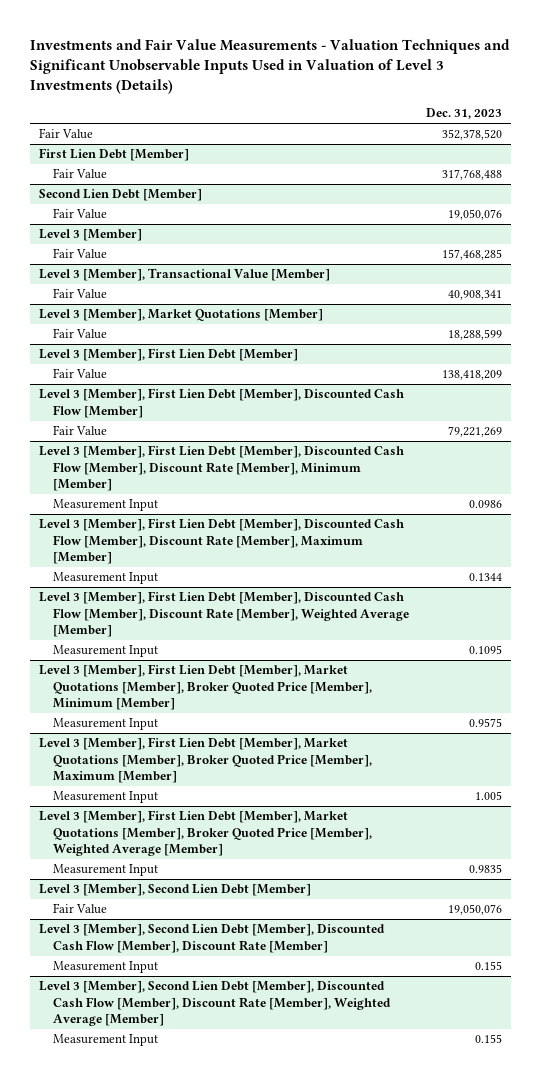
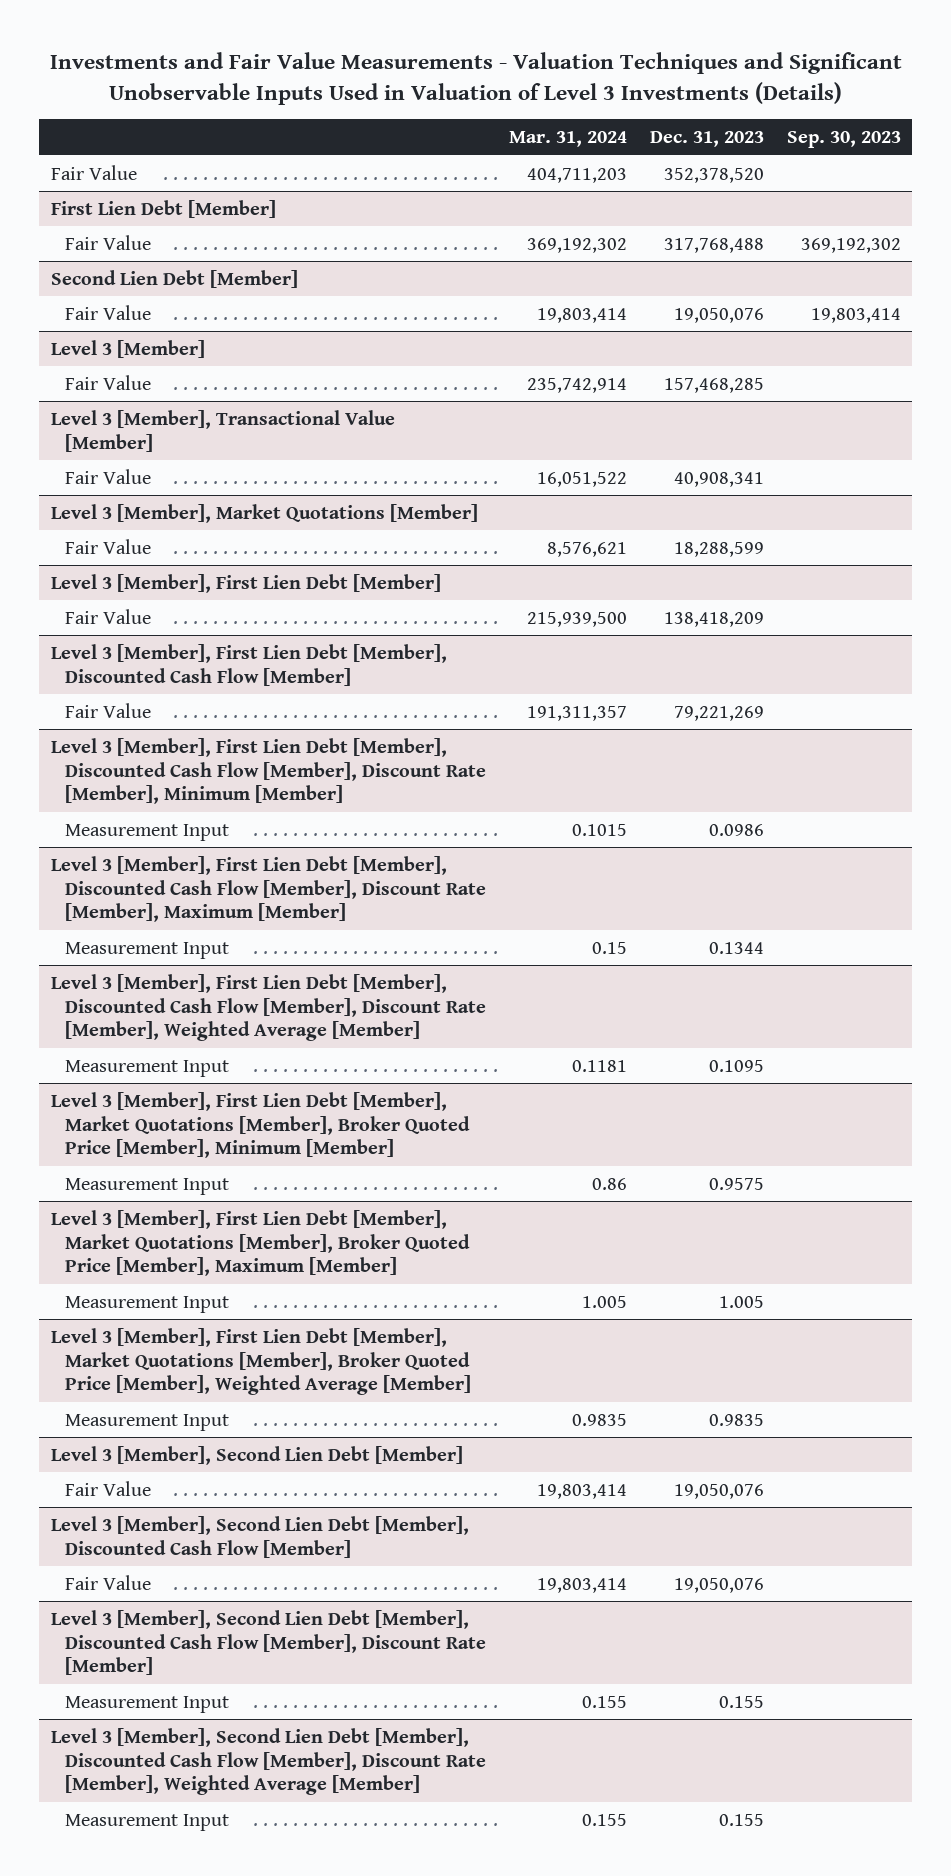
- | Dec. 31, 2023
+ | Mar. 31, 2024 | Dec. 31, 2023 | Sep. 30, 2023
+ Level 3 [Member], Second Lien Debt [Member], Discounted Cash Flow [Member]
+ Fair Value | 19,803,414 | 19,050,076 |

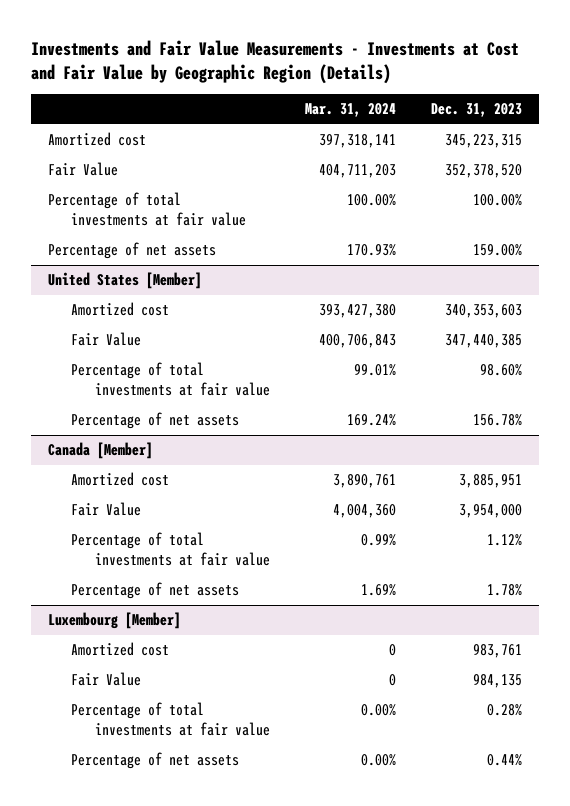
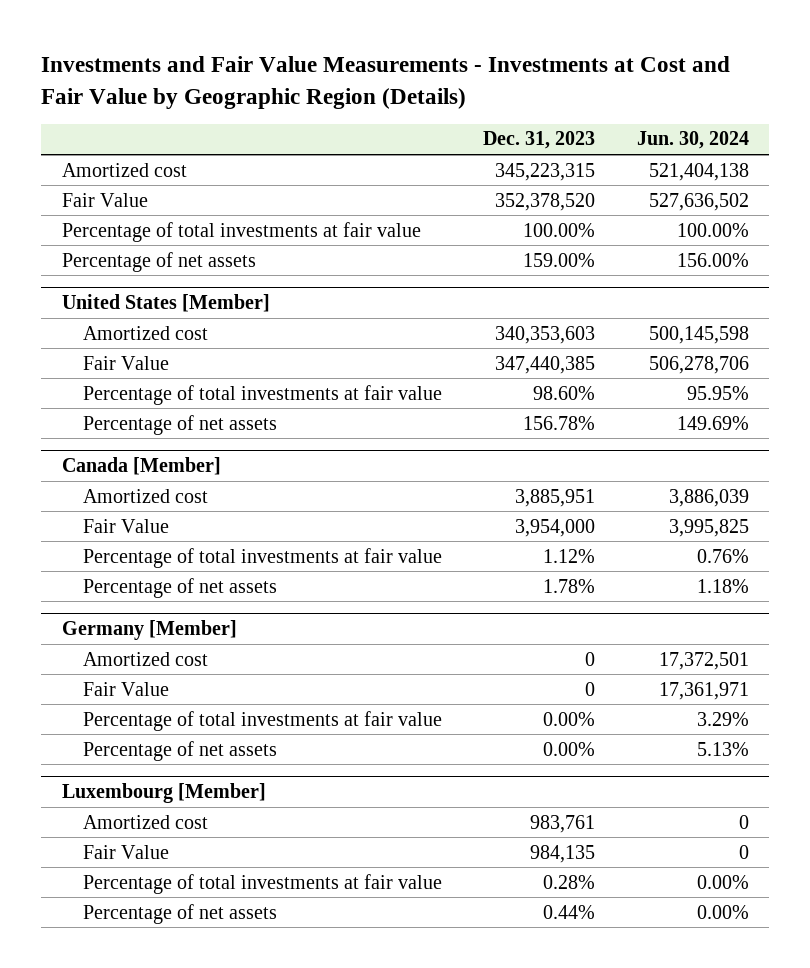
- | Mar. 31, 2024 | Dec. 31, 2023
+ | Dec. 31, 2023 | Jun. 30, 2024
+ Germany [Member]
+ Amortized cost | 0 | 17,372,501
+ Fair Value | 0 | 17,361,971
+ Percentage of total investments at fair value | 0.00% | 3.29%
+ Percentage of net assets | 0.00% | 5.13%

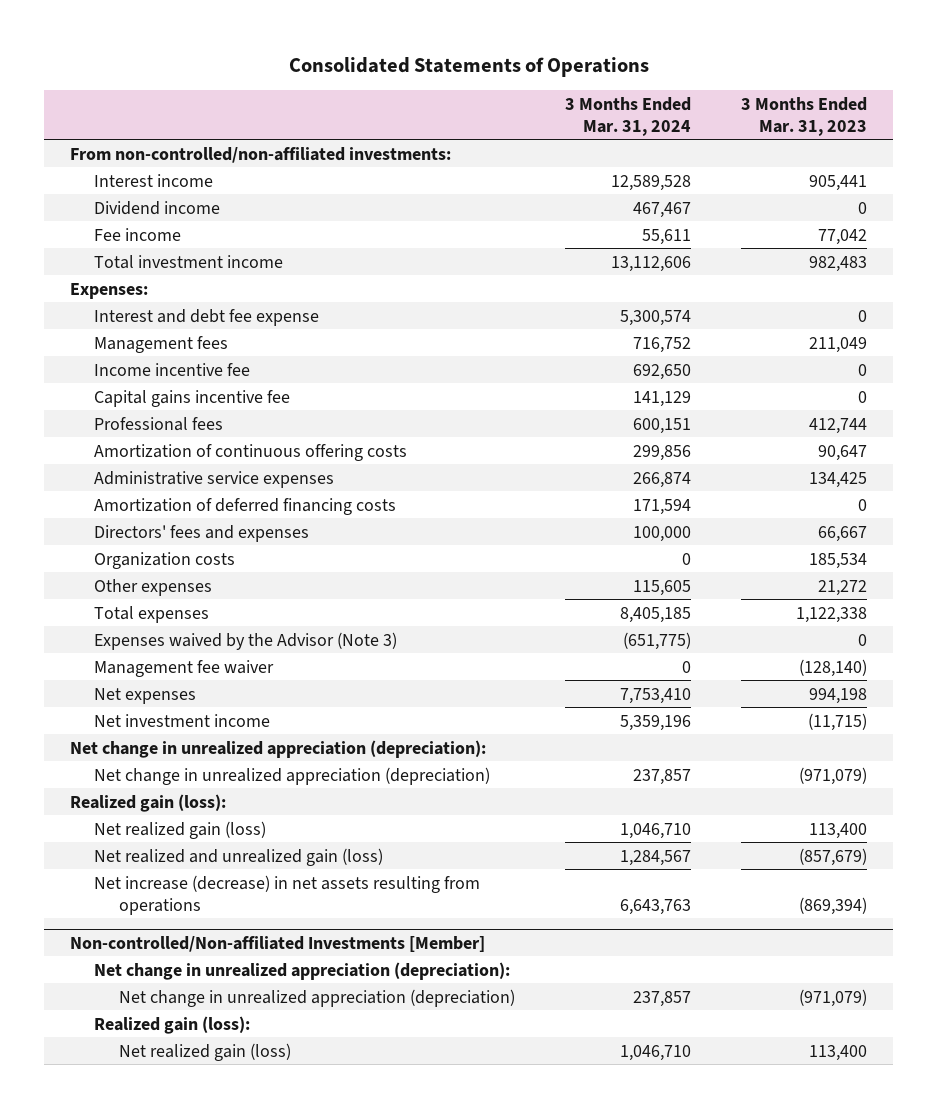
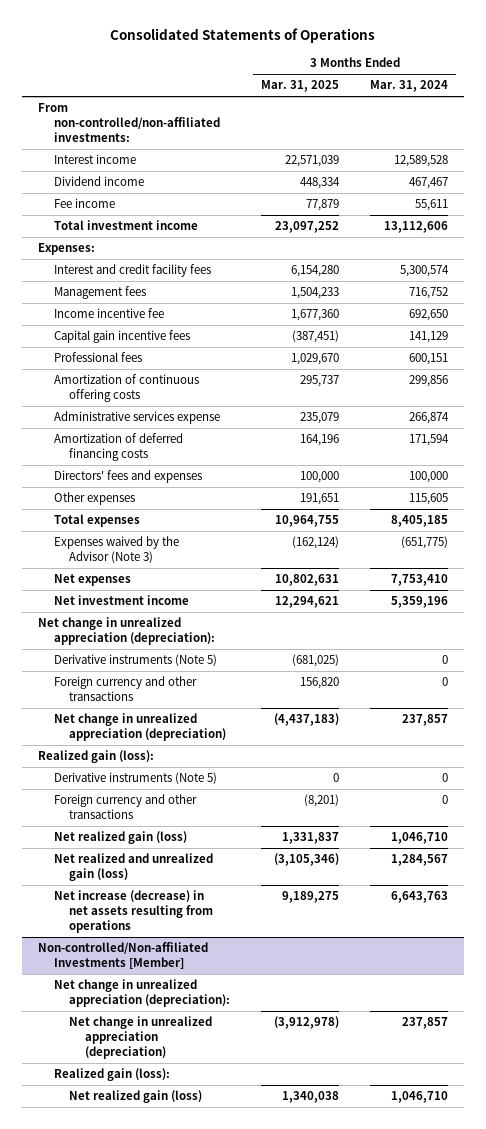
- | 3 Months Ended Mar. 31, 2024 | 3 Months Ended Mar. 31, 2023
+ | 3 Months Ended Mar. 31, 2025 | 3 Months Ended Mar. 31, 2024
- Interest and debt fee expense | 5,300,574 | 0
+ Interest and credit facility fees | 6,154,280 | 5,300,574
- Capital gains incentive fee | 141,129 | 0
+ Capital gain incentive fees | (387,451) | 141,129
- Administrative service expenses | 266,874 | 134,425
+ Administrative services expense | 235,079 | 266,874
- Organization costs | 0 | 185,534
- Management fee waiver | 0 | (128,140)
+ Derivative instruments (Note 5) | (681,025) | 0
+ Foreign currency and other transactions | 156,820 | 0
+ Derivative instruments (Note 5) | 0 | 0
+ Foreign currency and other transactions | (8,201) | 0

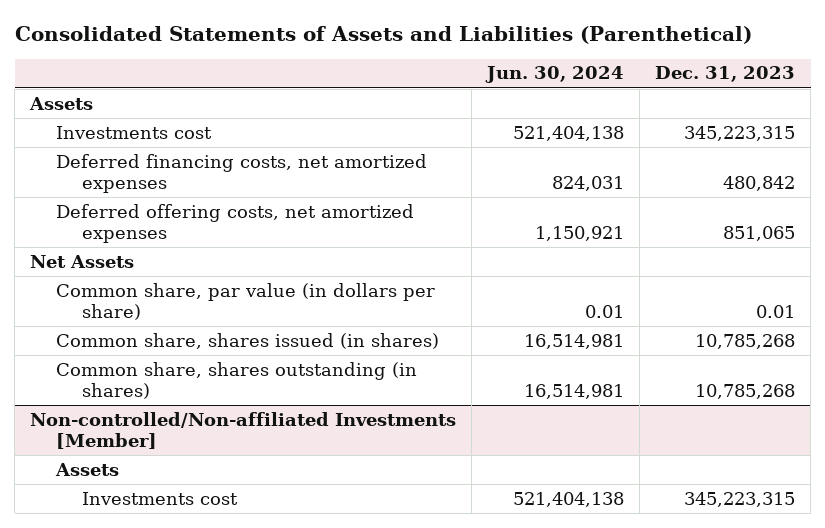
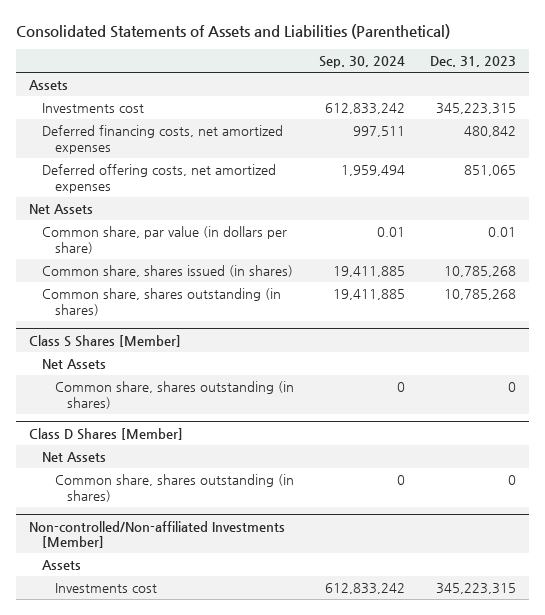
- | Jun. 30, 2024 | Dec. 31, 2023
+ | Sep. 30, 2024 | Dec. 31, 2023
+ Class S Shares [Member]
+ Net Assets
+ Common share, shares outstanding (in shares) | 0 | 0
+ Class D Shares [Member]
+ Net Assets
+ Common share, shares outstanding (in shares) | 0 | 0

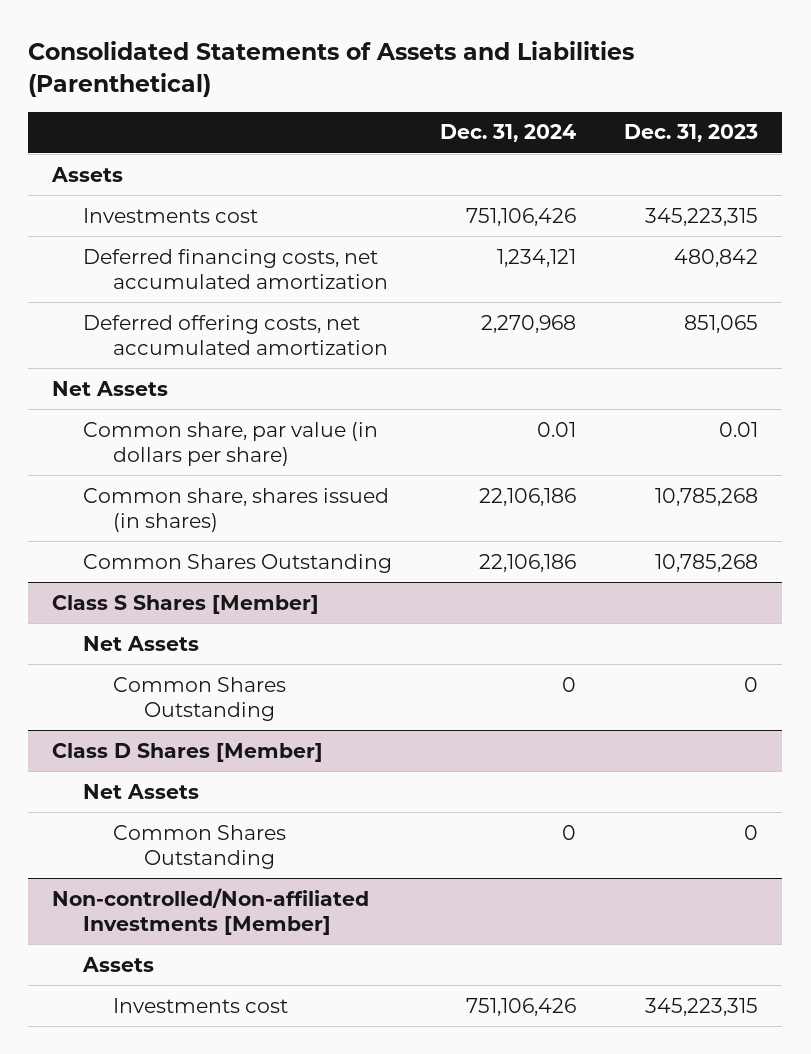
- | Sep. 30, 2024 | Dec. 31, 2023
+ | Dec. 31, 2024 | Dec. 31, 2023
- Deferred financing costs, net amortized expenses | 997,511 | 480,842
- Deferred offering costs, net amortized expenses | 1,959,494 | 851,065
+ Deferred financing costs, net accumulated amortization | 1,234,121 | 480,842
+ Deferred offering costs, net accumulated amortization | 2,270,968 | 851,065
- Common share, shares outstanding (in shares) | 19,411,885 | 10,785,268
+ Common Shares Outstanding | 22,106,186 | 10,785,268
@ Class S Shares [Member]
- Common share, shares outstanding (in shares) | 0 | 0
+ Common Shares Outstanding | 0 | 0
@ Class D Shares [Member]
- Common share, shares outstanding (in shares) | 0 | 0
+ Common Shares Outstanding | 0 | 0

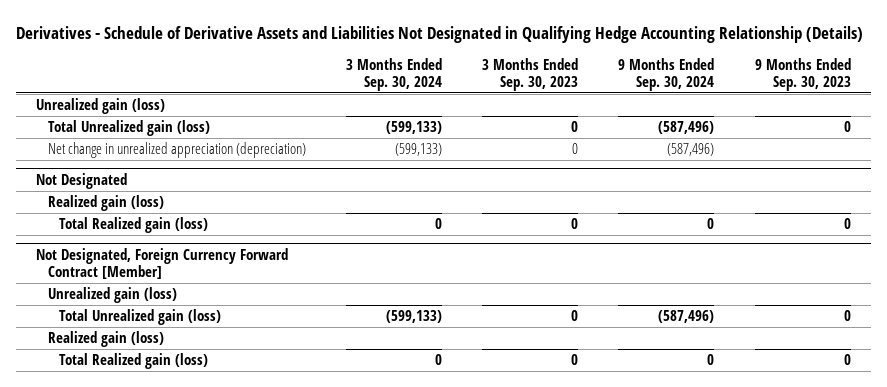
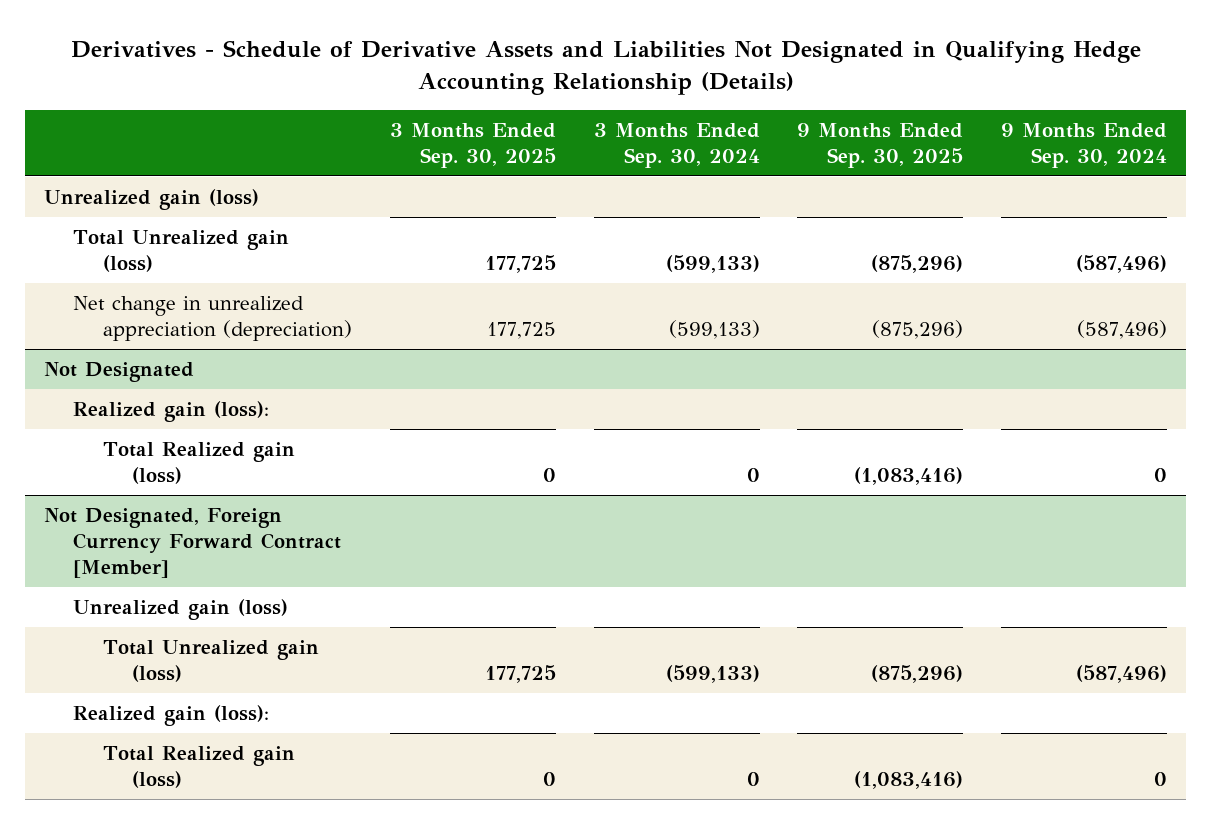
- | 3 Months Ended Sep. 30, 2024 | 3 Months Ended Sep. 30, 2023 | 9 Months Ended Sep. 30, 2024 | 9 Months Ended Sep. 30, 2023
+ | 3 Months Ended Sep. 30, 2025 | 3 Months Ended Sep. 30, 2024 | 9 Months Ended Sep. 30, 2025 | 9 Months Ended Sep. 30, 2024
@ Not Designated
- Realized gain (loss)
+ Realized gain (loss):
@ Not Designated, Foreign Currency Forward Contract [Member]
- Realized gain (loss)
+ Realized gain (loss):

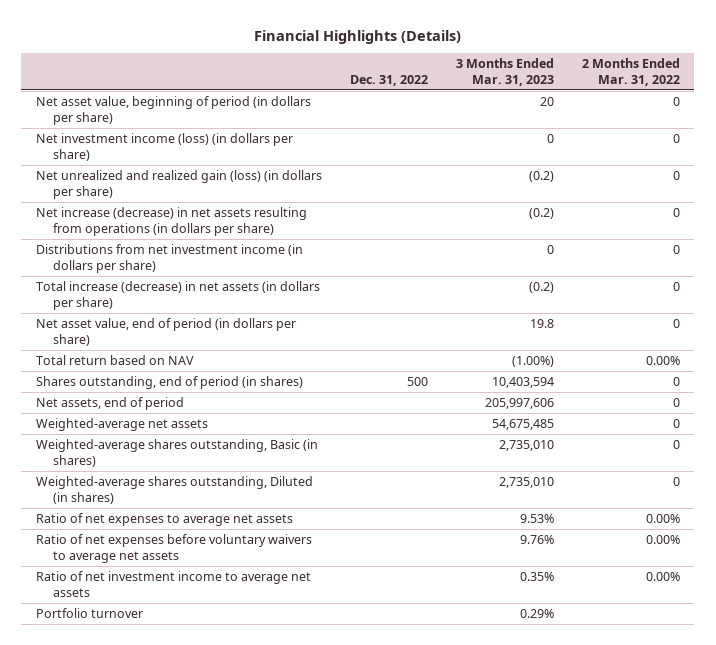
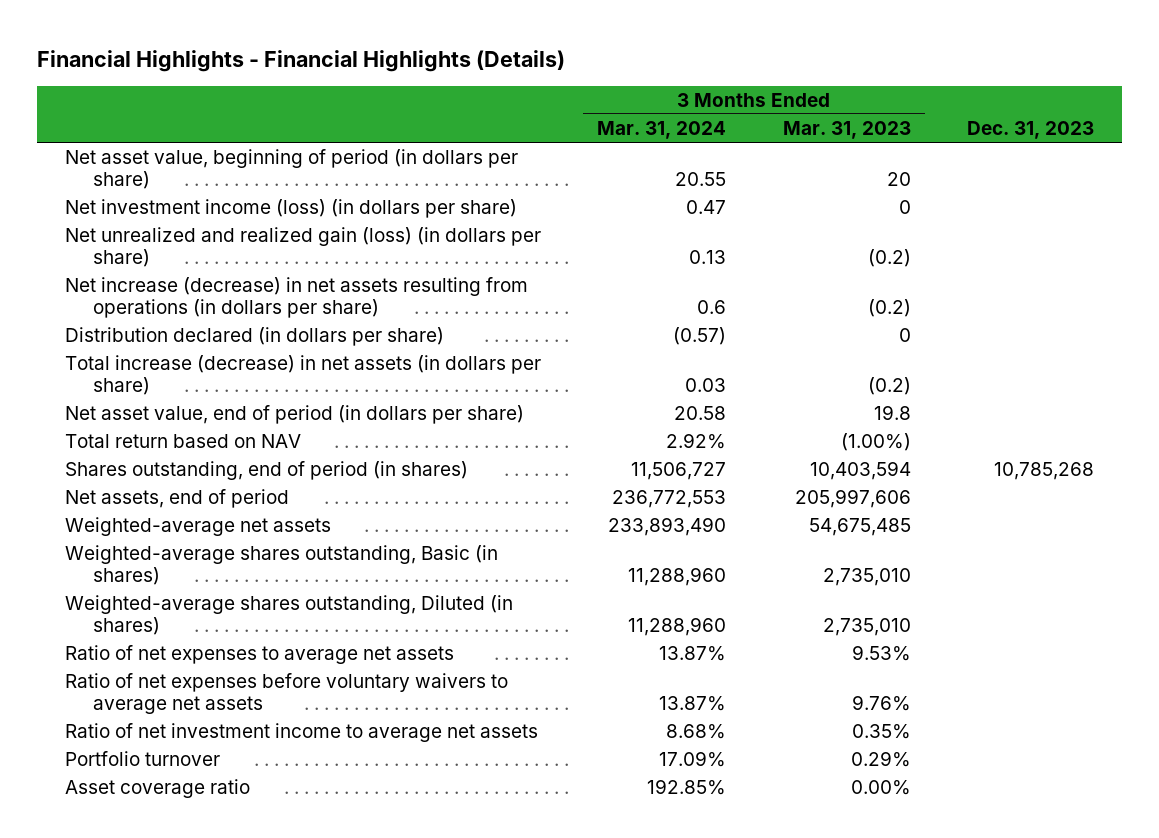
- Financial Highlights (Details)
+ Financial Highlights - Financial Highlights (Details)
- | Dec. 31, 2022 | 3 Months Ended Mar. 31, 2023 | 2 Months Ended Mar. 31, 2022
+ | 3 Months Ended Mar. 31, 2024 | 3 Months Ended Mar. 31, 2023 | Dec. 31, 2023
- Distributions from net investment income (in dollars per share) | | 0 | 0
+ Distribution declared (in dollars per share) | (0.57) | 0 |
+ Asset coverage ratio | 192.85% | 0.00% |

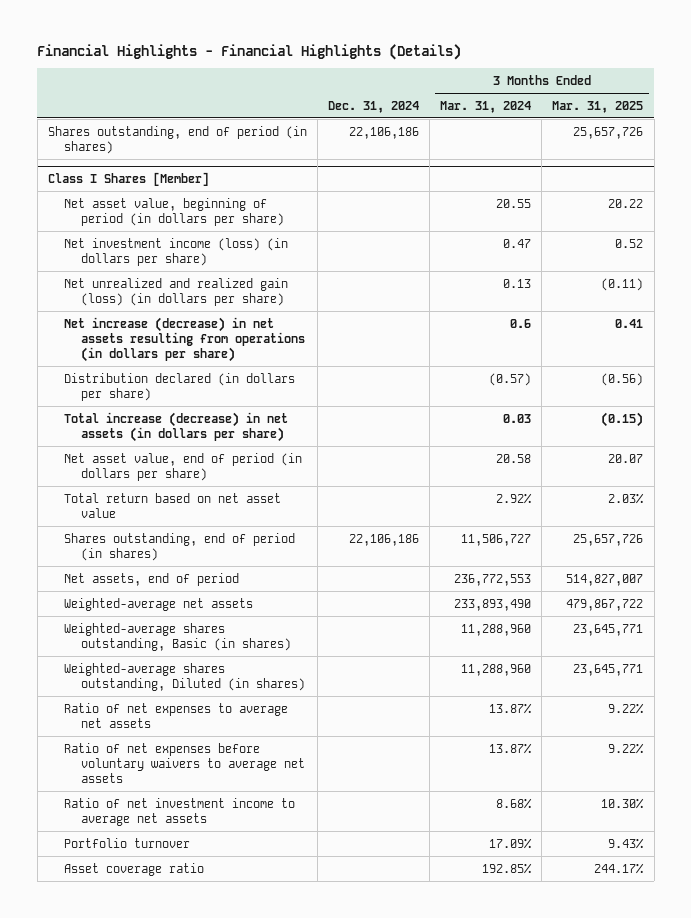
- | 3 Months Ended Mar. 31, 2024 | 3 Months Ended Mar. 31, 2023 | Dec. 31, 2023
+ | Dec. 31, 2024 | 3 Months Ended Mar. 31, 2024 | 3 Months Ended Mar. 31, 2025
+ Shares outstanding, end of period (in shares) | 22,106,186 | | 25,657,726
+ Class I Shares [Member]
- Total return based on NAV | 2.92% | (1.00%) |
+ Total return based on net asset value | | 2.92% | 2.03%

